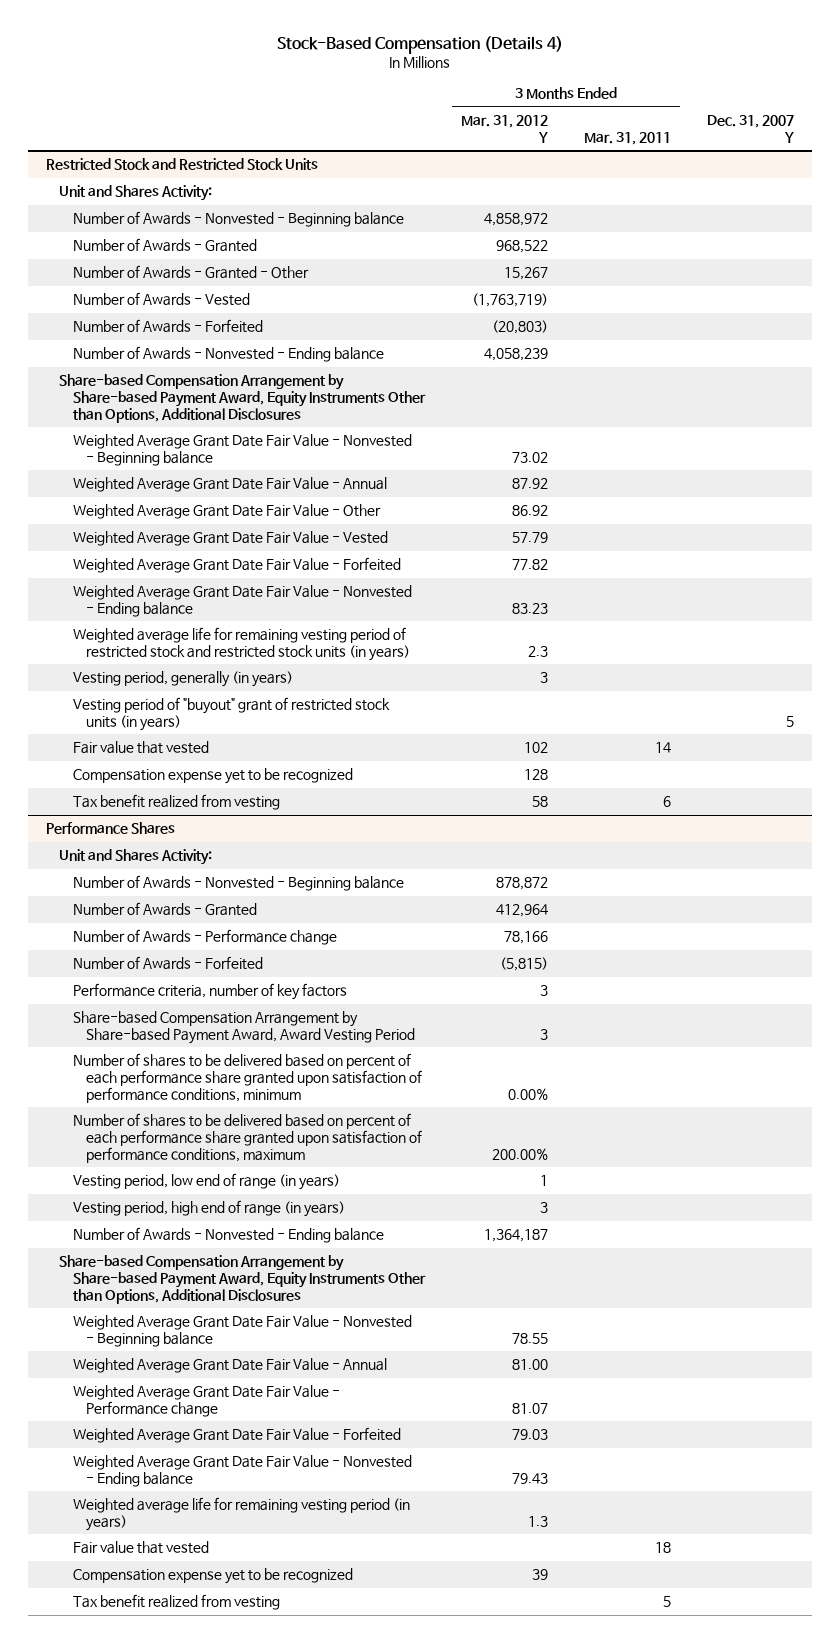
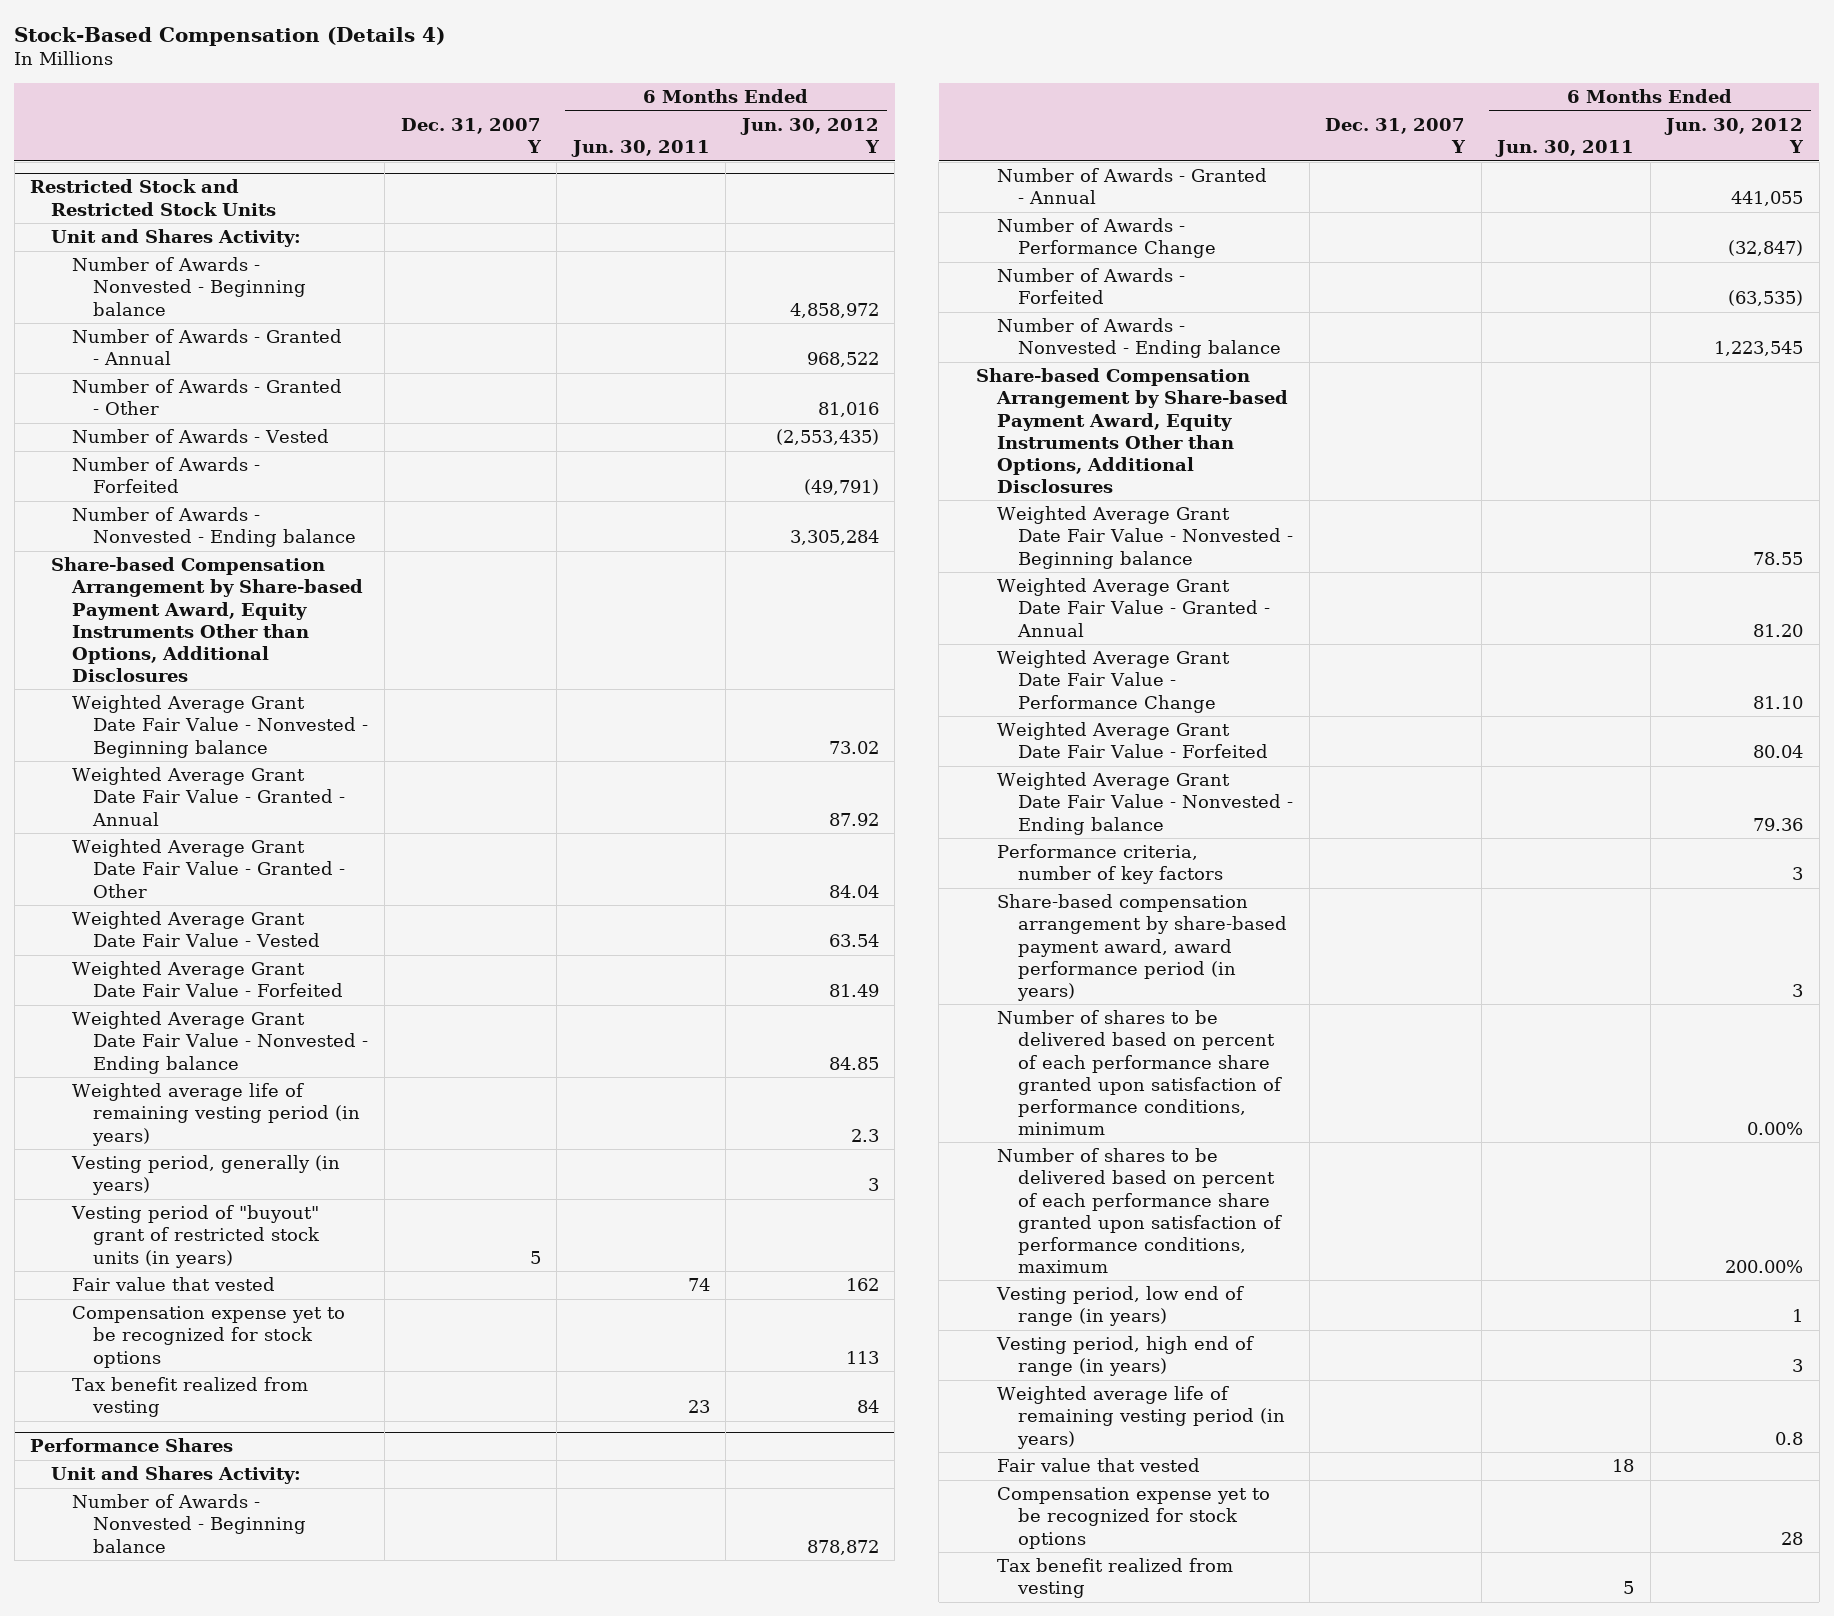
- | 3 Months Ended Mar. 31, 2012 Y | 3 Months Ended Mar. 31, 2011 | Dec. 31, 2007 Y
+ | Dec. 31, 2007 Y | 6 Months Ended Jun. 30, 2011 | 6 Months Ended Jun. 30, 2012 Y
@ Restricted Stock and Restricted Stock Units
- Number of Awards - Granted | 968,522 | |
+ Number of Awards - Granted - Annual | | | 968,522
- Weighted Average Grant Date Fair Value - Annual | 87.92 | |
- Weighted Average Grant Date Fair Value - Other | 86.92 | |
+ Weighted Average Grant Date Fair Value - Granted - Annual | | | 87.92
+ Weighted Average Grant Date Fair Value - Granted - Other | | | 84.04
- Weighted average life for remaining vesting period of restricted stock and restricted stock units (in years) | 2.3 | |
+ Weighted average life of remaining vesting period (in years) | | | 2.3
- Compensation expense yet to be recognized | 128 | |
+ Compensation expense yet to be recognized for stock options | | | 113
@ Performance Shares
- Number of Awards - Granted | 412,964 | |
- Number of Awards - Performance change | 78,166 | |
+ Number of Awards - Granted - Annual | | | 441,055
+ Number of Awards - Performance Change | | | (32,847)
- Share-based Compensation Arrangement by Share-based Payment Award, Award Vesting Period | 3 | |
- Weighted Average Grant Date Fair Value - Annual | 81.00 | |
- Weighted Average Grant Date Fair Value - Performance change | 81.07 | |
+ Weighted Average Grant Date Fair Value - Granted - Annual | | | 81.20
+ Weighted Average Grant Date Fair Value - Performance Change | | | 81.10
- Weighted average life for remaining vesting period (in years) | 1.3 | |
moved down: Performance criteria, number of key factors | | | 3
+ Share-based compensation arrangement by share-based payment award, award performance period (in years) | | | 3
moved down: Number of shares to be delivered based on percent of each performance share granted upon satisfaction of performance conditions, minimum | | | 0.00%
moved down: Number of shares to be delivered based on percent of each performance share granted upon satisfaction of performance conditions, maximum | | | 200.00%
moved down: Vesting period, low end of range (in years) | | | 1
moved down: Vesting period, high end of range (in years) | | | 3
+ Weighted average life of remaining vesting period (in years) | | | 0.8
- Compensation expense yet to be recognized | 39 | |
+ Compensation expense yet to be recognized for stock options | | | 28

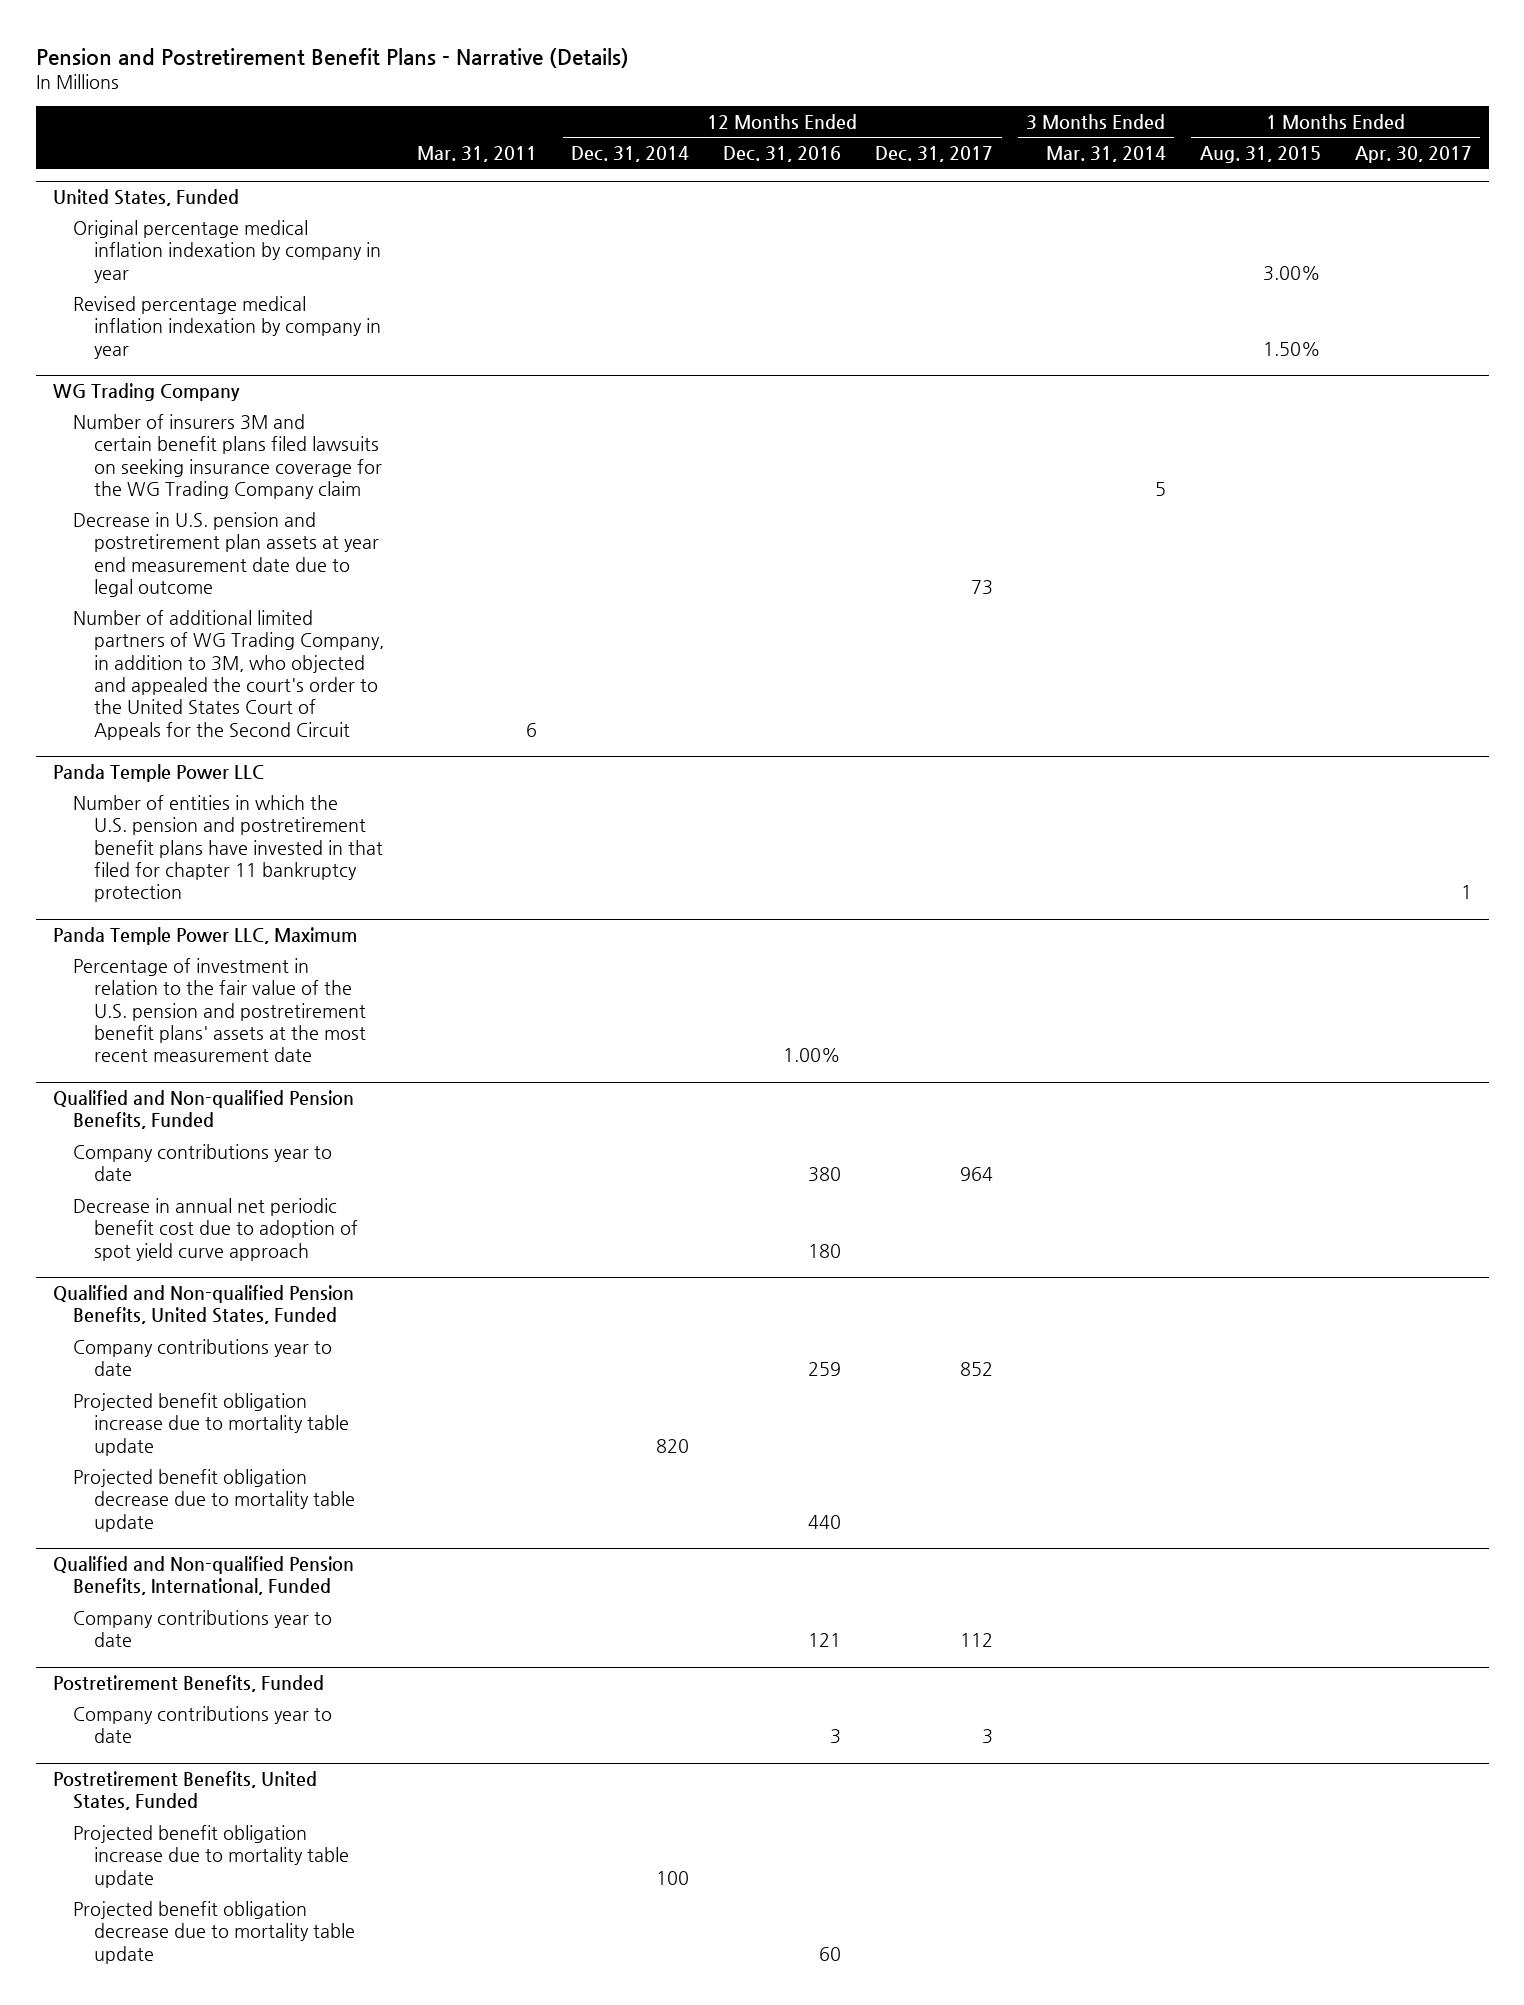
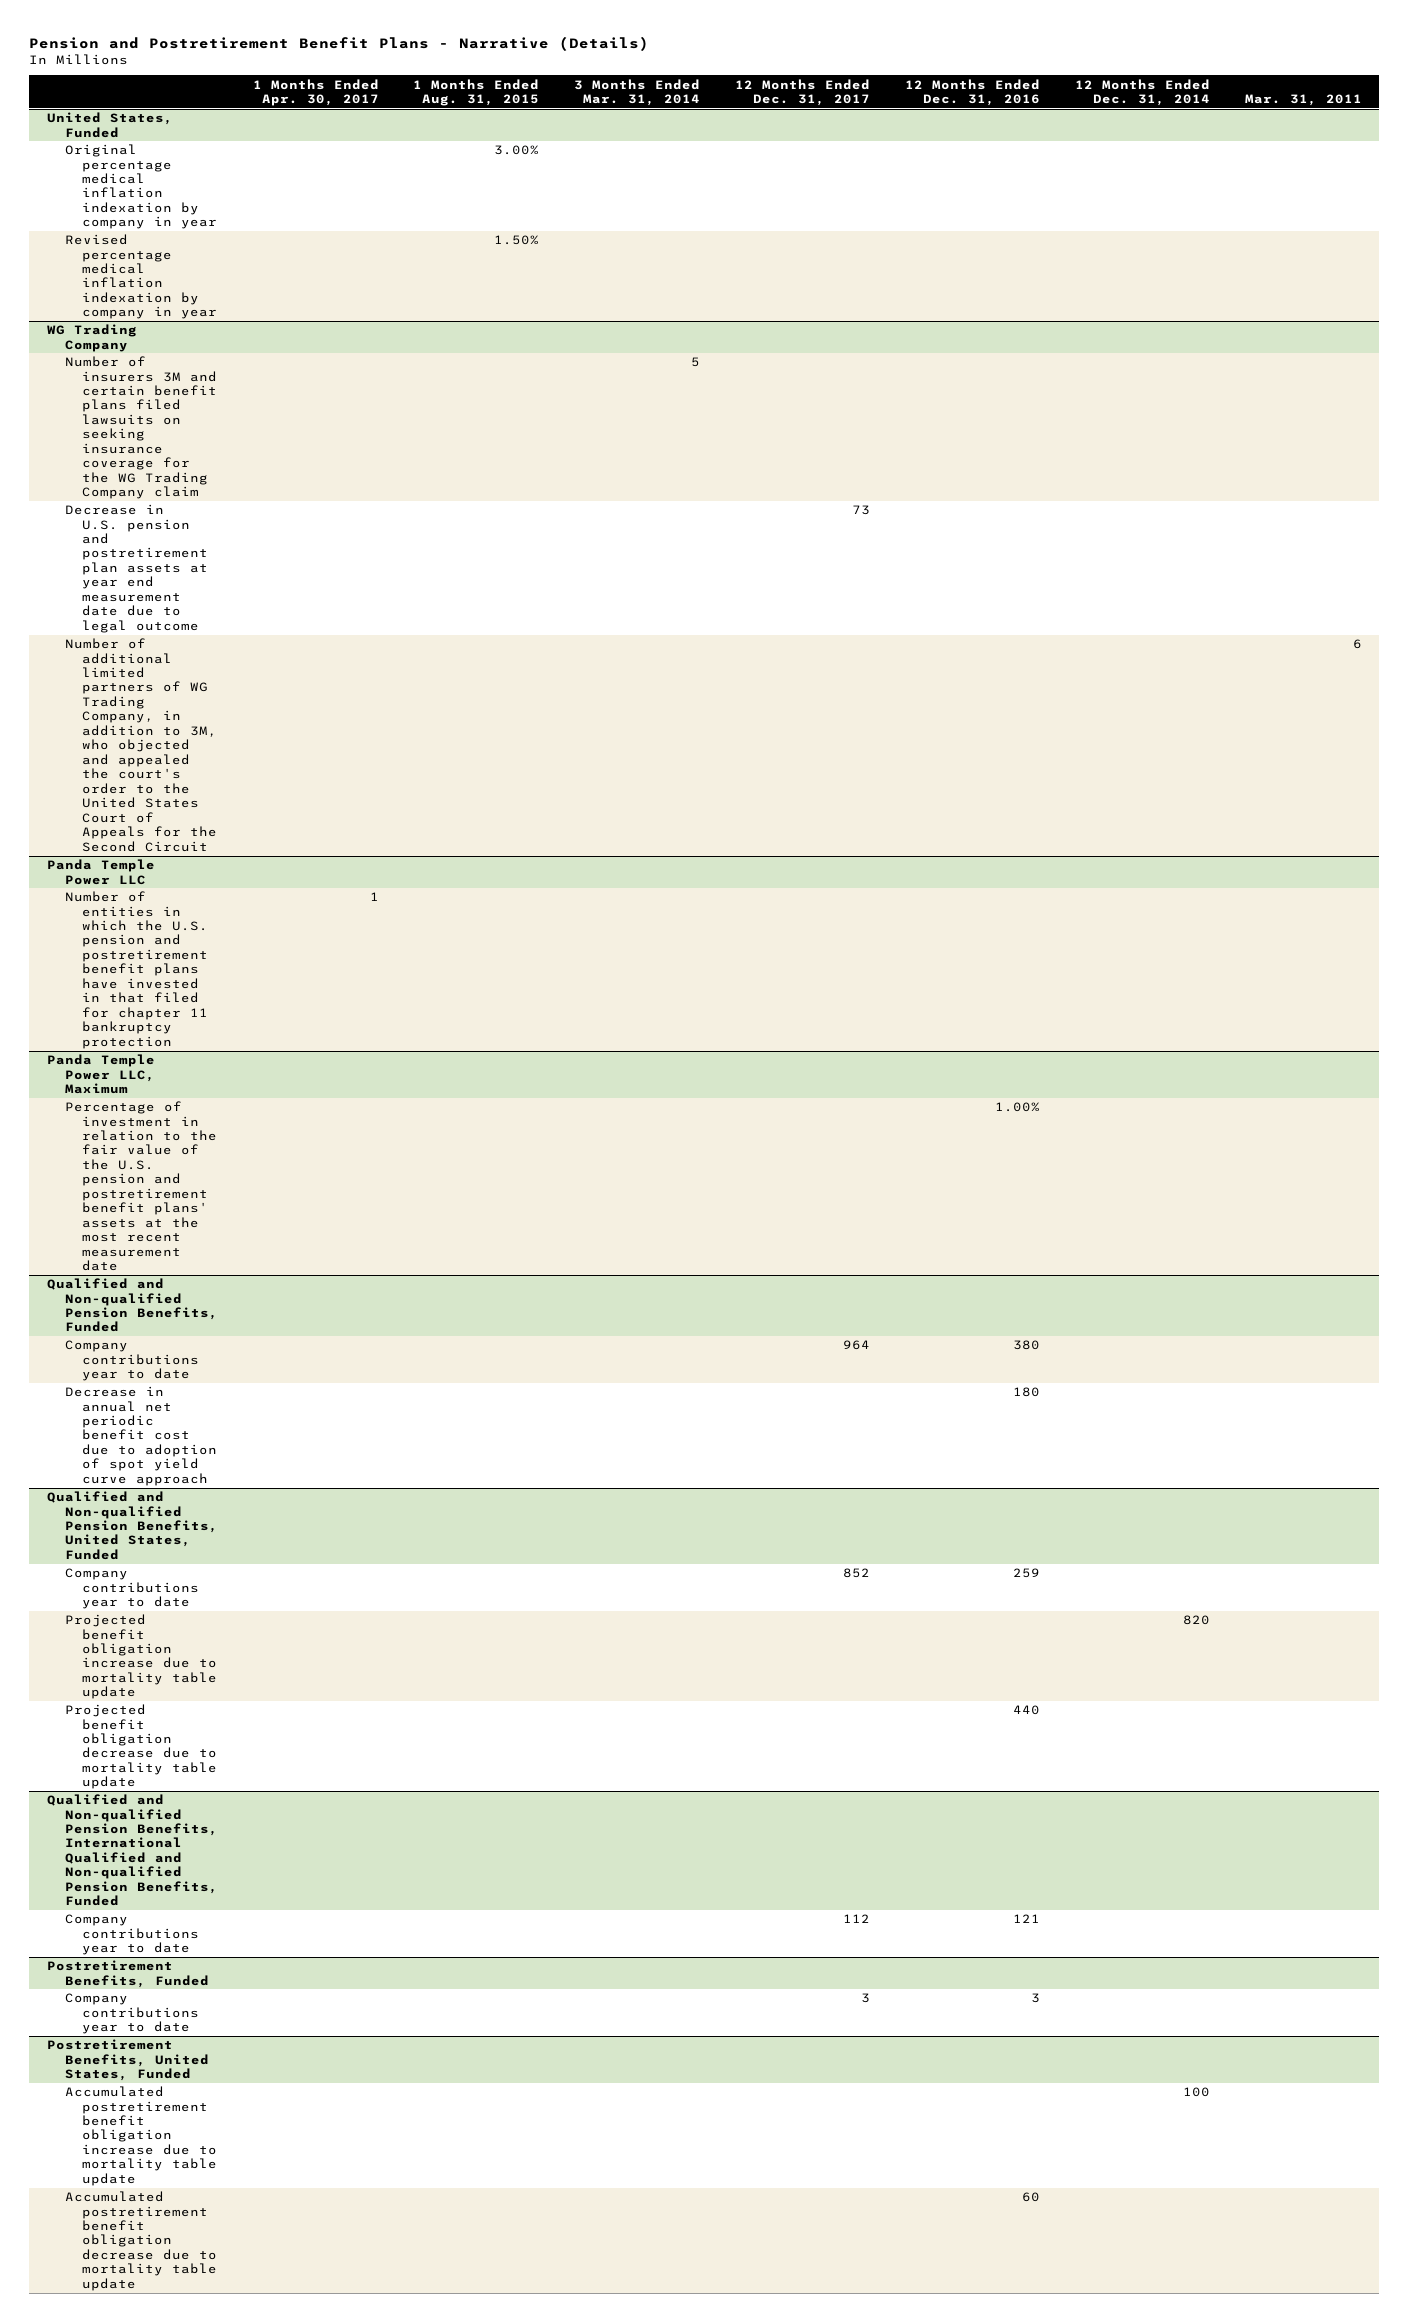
- | Mar. 31, 2011 | 12 Months Ended Dec. 31, 2014 | 12 Months Ended Dec. 31, 2016 | 12 Months Ended Dec. 31, 2017 | 3 Months Ended Mar. 31, 2014 | 1 Months Ended Aug. 31, 2015 | 1 Months Ended Apr. 30, 2017
+ | 1 Months Ended Apr. 30, 2017 | 1 Months Ended Aug. 31, 2015 | 3 Months Ended Mar. 31, 2014 | 12 Months Ended Dec. 31, 2017 | 12 Months Ended Dec. 31, 2016 | 12 Months Ended Dec. 31, 2014 | Mar. 31, 2011
- Qualified and Non-qualified Pension Benefits, International, Funded
+ Qualified and Non-qualified Pension Benefits, International Qualified and Non-qualified Pension Benefits, Funded
@ Postretirement Benefits, United States, Funded
- Projected benefit obligation increase due to mortality table update | | 100 | | | | |
- Projected benefit obligation decrease due to mortality table update | | | 60 | | | |
+ Accumulated postretirement benefit obligation increase due to mortality table update | | | | | | 100 |
+ Accumulated postretirement benefit obligation decrease due to mortality table update | | | | | 60 | |

